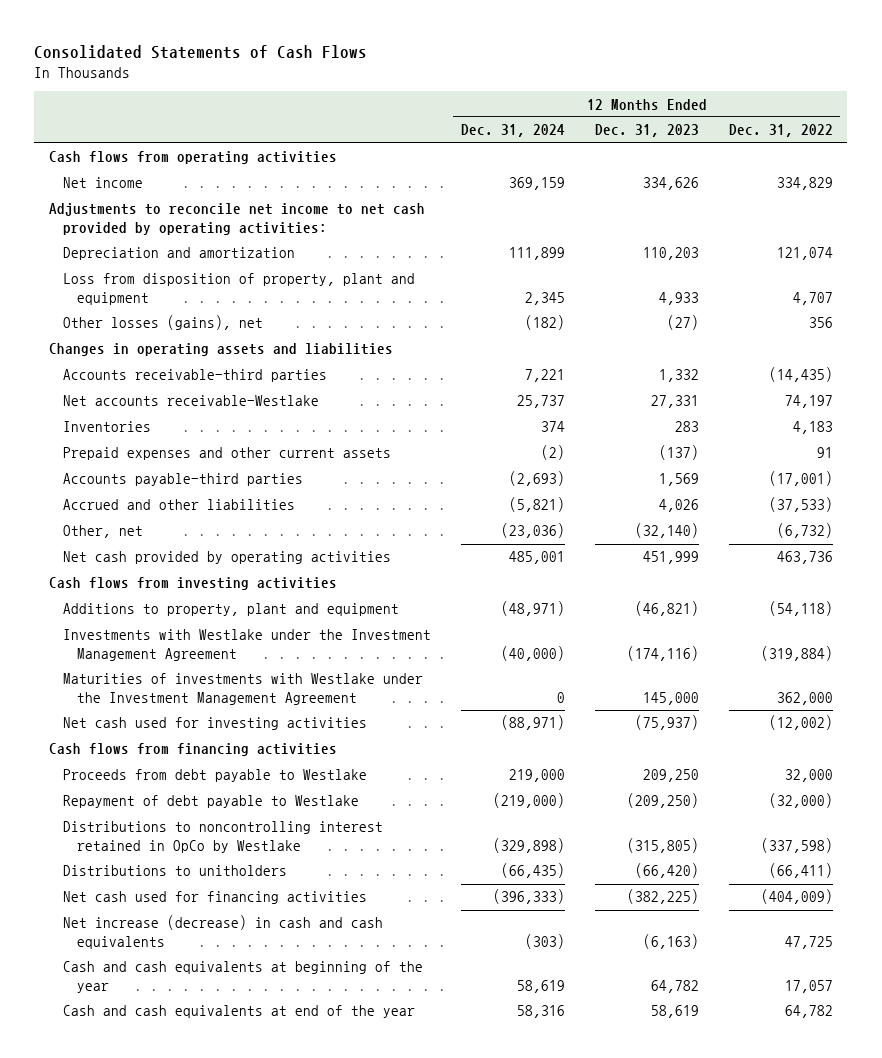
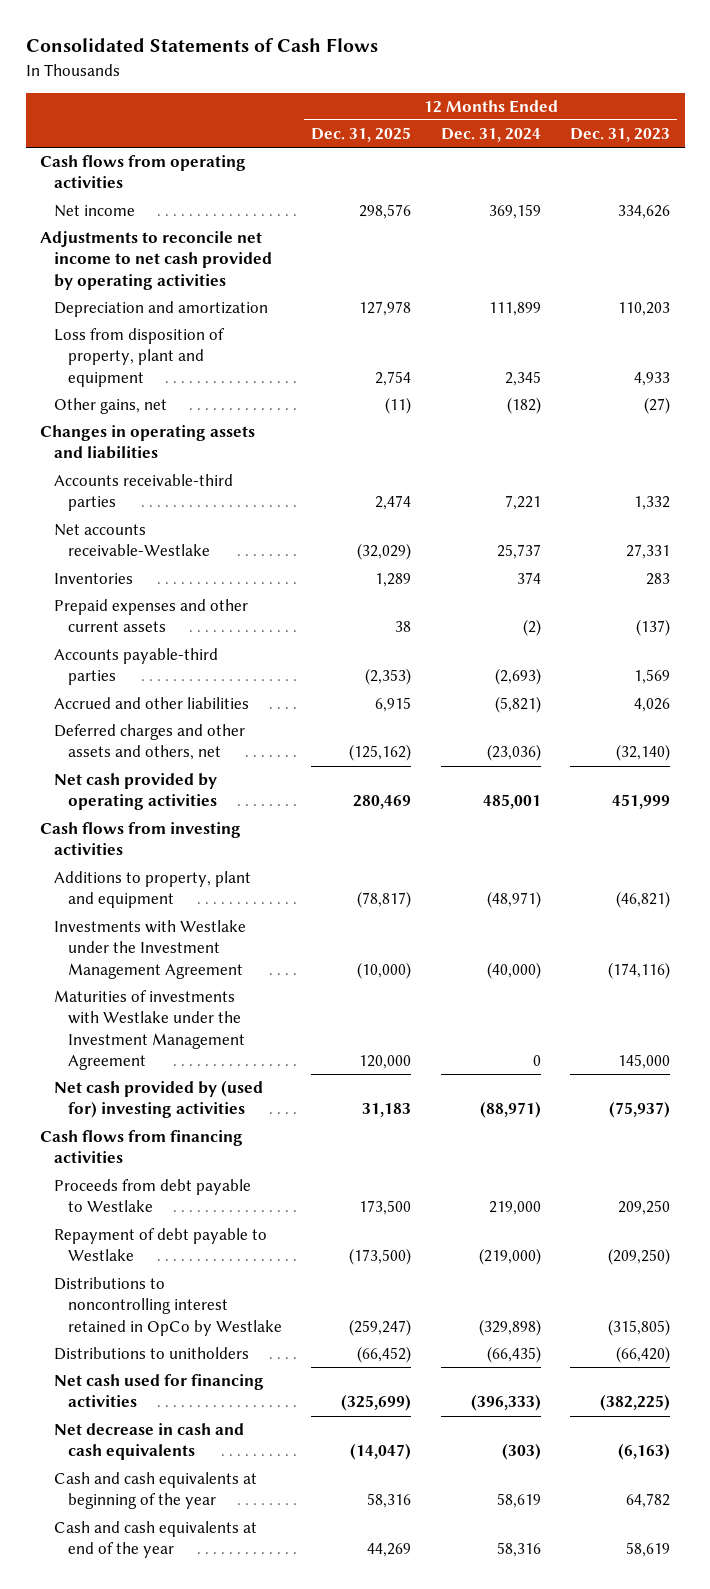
- | 12 Months Ended Dec. 31, 2024 | 12 Months Ended Dec. 31, 2023 | 12 Months Ended Dec. 31, 2022
+ | 12 Months Ended Dec. 31, 2025 | 12 Months Ended Dec. 31, 2024 | 12 Months Ended Dec. 31, 2023
- Adjustments to reconcile net income to net cash provided by operating activities:
+ Adjustments to reconcile net income to net cash provided by operating activities
- Other losses (gains), net | (182) | (27) | 356
+ Other gains, net | (11) | (182) | (27)
- Other, net | (23,036) | (32,140) | (6,732)
+ Deferred charges and other assets and others, net | (125,162) | (23,036) | (32,140)
- Net cash used for investing activities | (88,971) | (75,937) | (12,002)
+ Net cash provided by (used for) investing activities | 31,183 | (88,971) | (75,937)
- Net increase (decrease) in cash and cash equivalents | (303) | (6,163) | 47,725
+ Net decrease in cash and cash equivalents | (14,047) | (303) | (6,163)

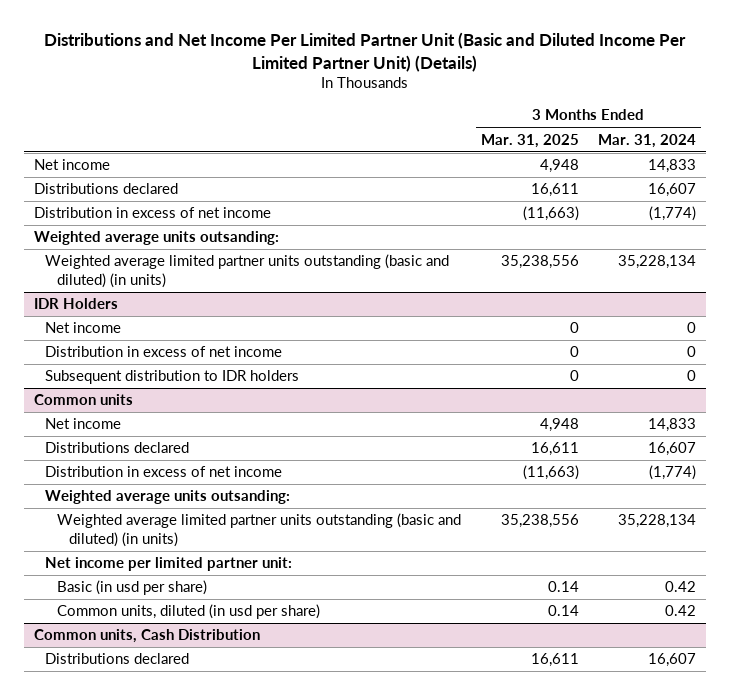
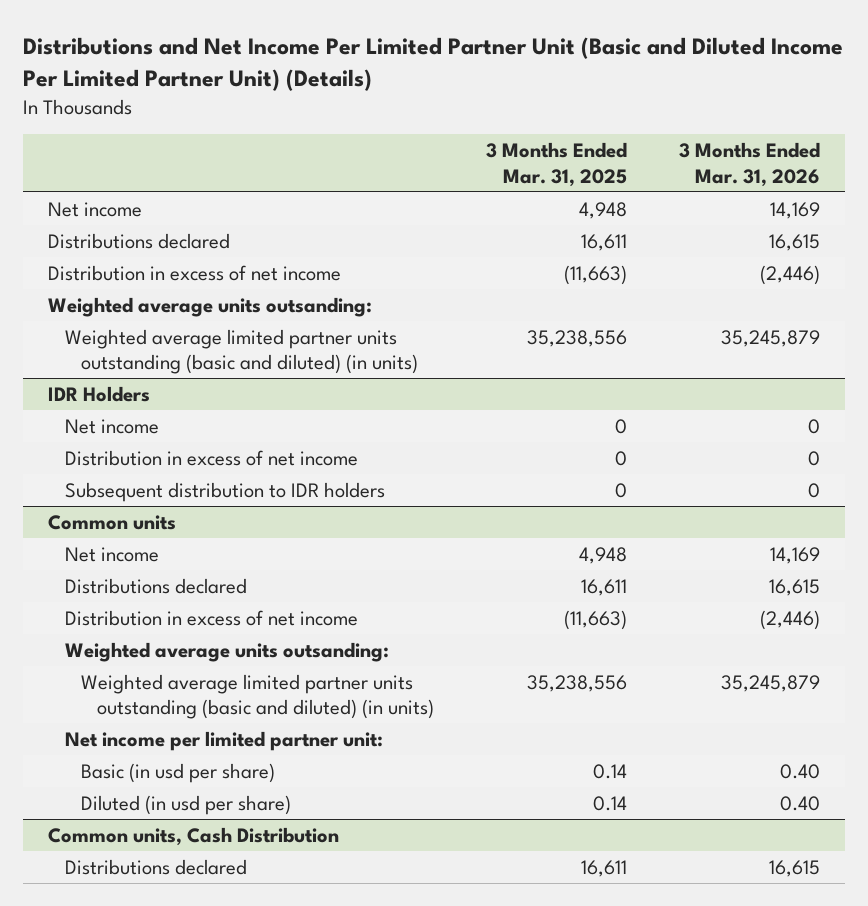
- | 3 Months Ended Mar. 31, 2025 | 3 Months Ended Mar. 31, 2024
+ | 3 Months Ended Mar. 31, 2025 | 3 Months Ended Mar. 31, 2026
@ Common units
- Common units, diluted (in usd per share) | 0.14 | 0.42
+ Diluted (in usd per share) | 0.14 | 0.40

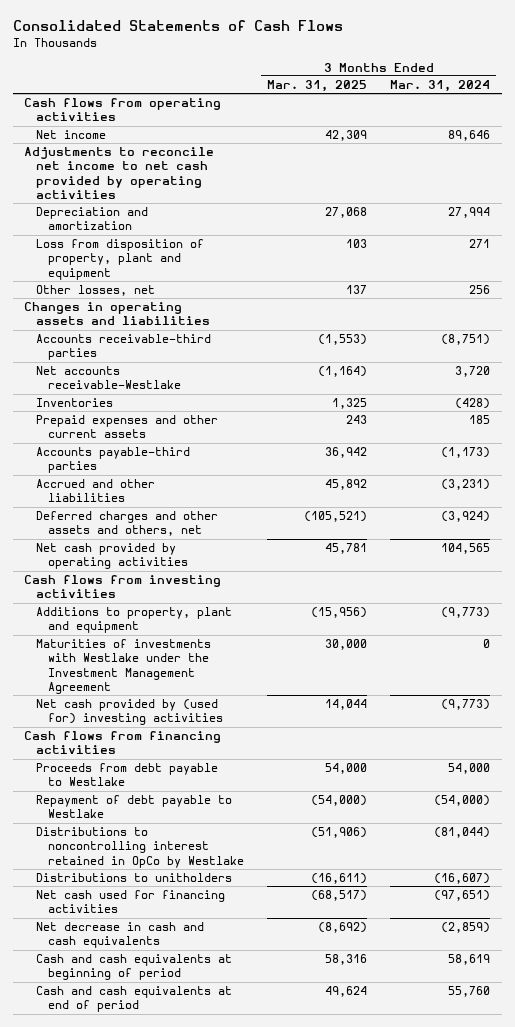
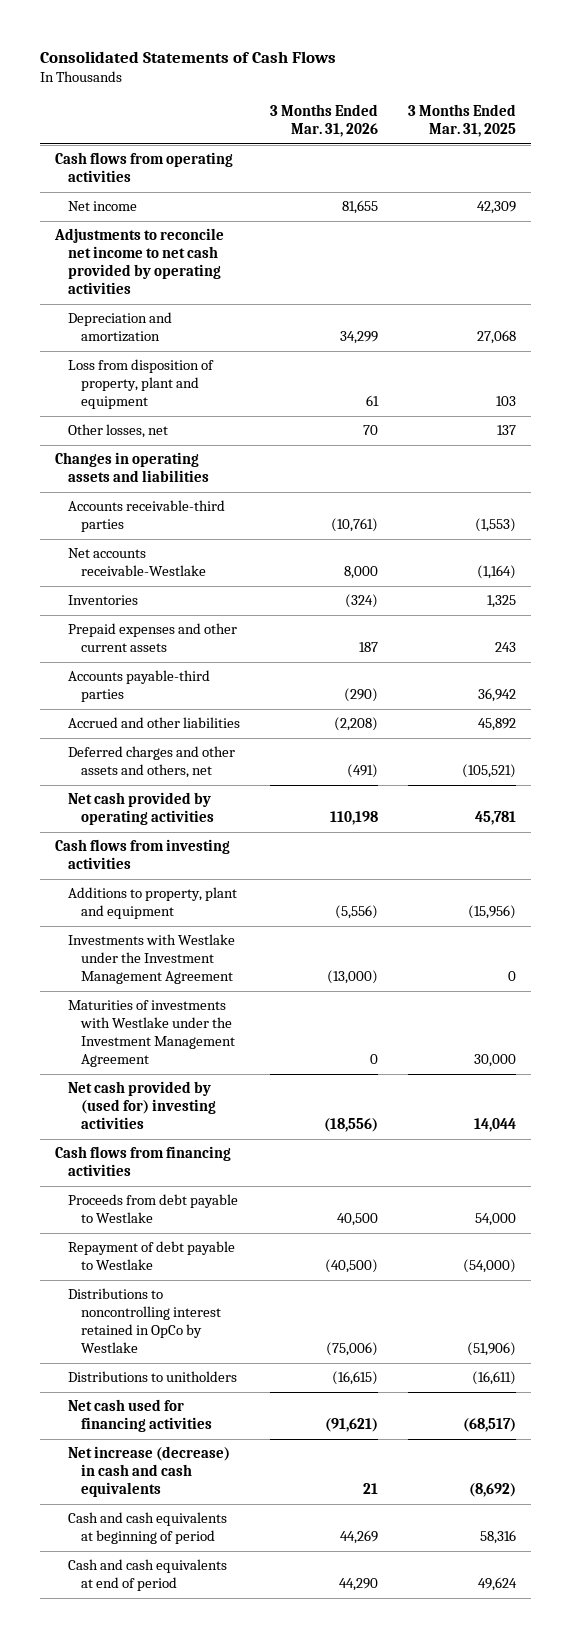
- | 3 Months Ended Mar. 31, 2025 | 3 Months Ended Mar. 31, 2024
+ | 3 Months Ended Mar. 31, 2026 | 3 Months Ended Mar. 31, 2025
+ Investments with Westlake under the Investment Management Agreement | (13,000) | 0
- Net decrease in cash and cash equivalents | (8,692) | (2,859)
+ Net increase (decrease) in cash and cash equivalents | 21 | (8,692)

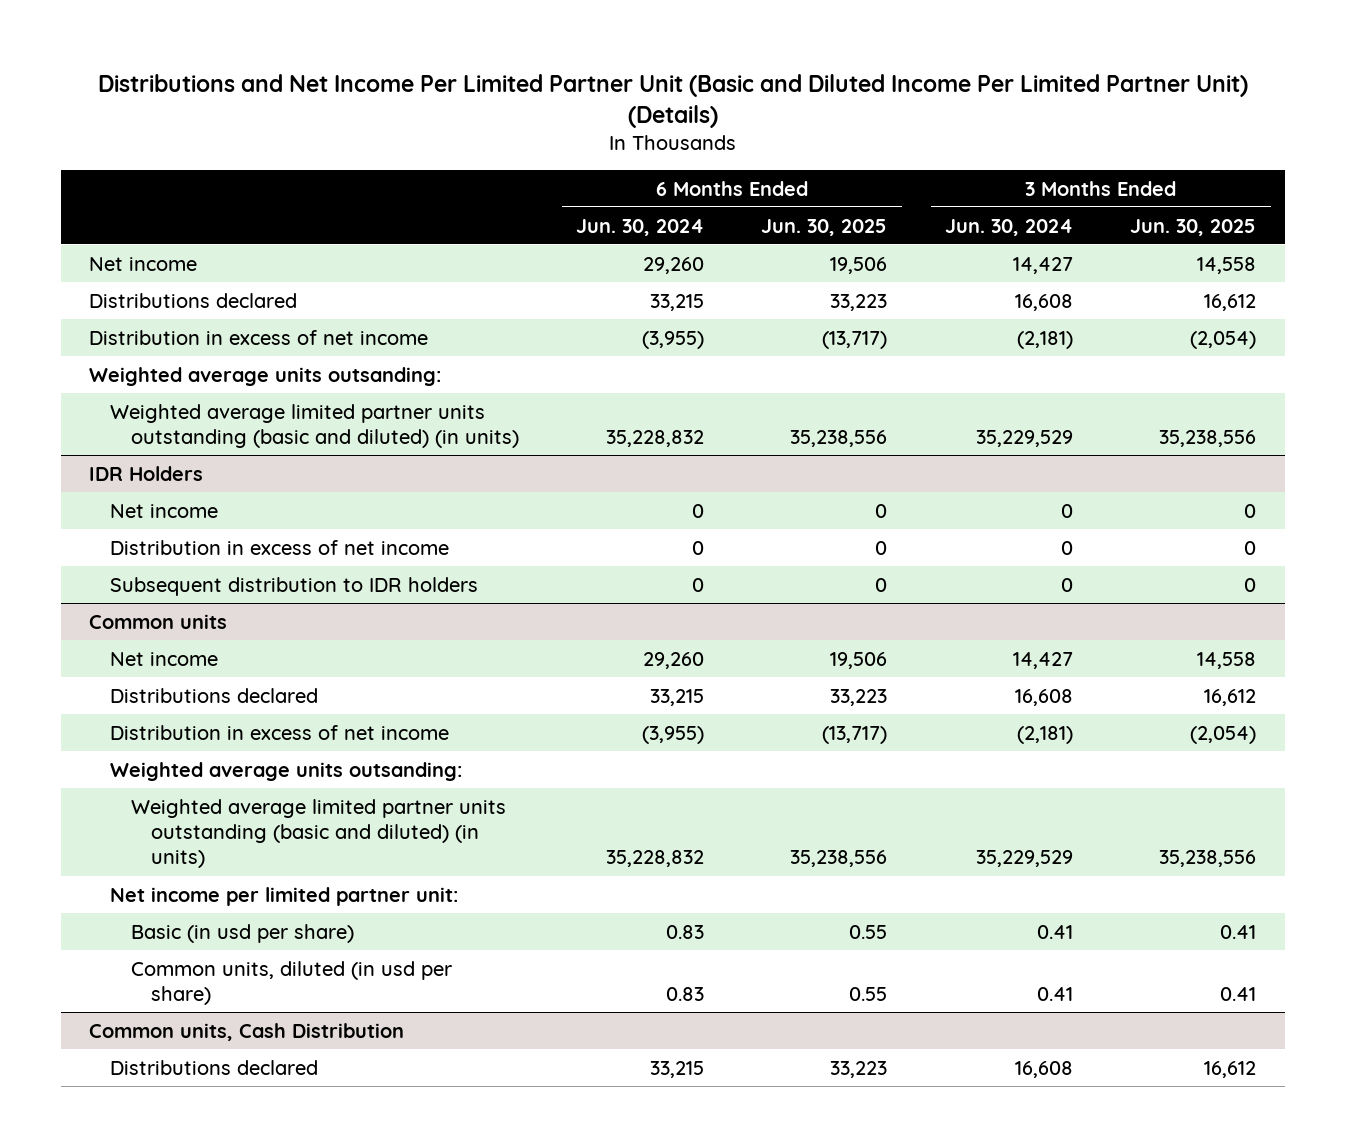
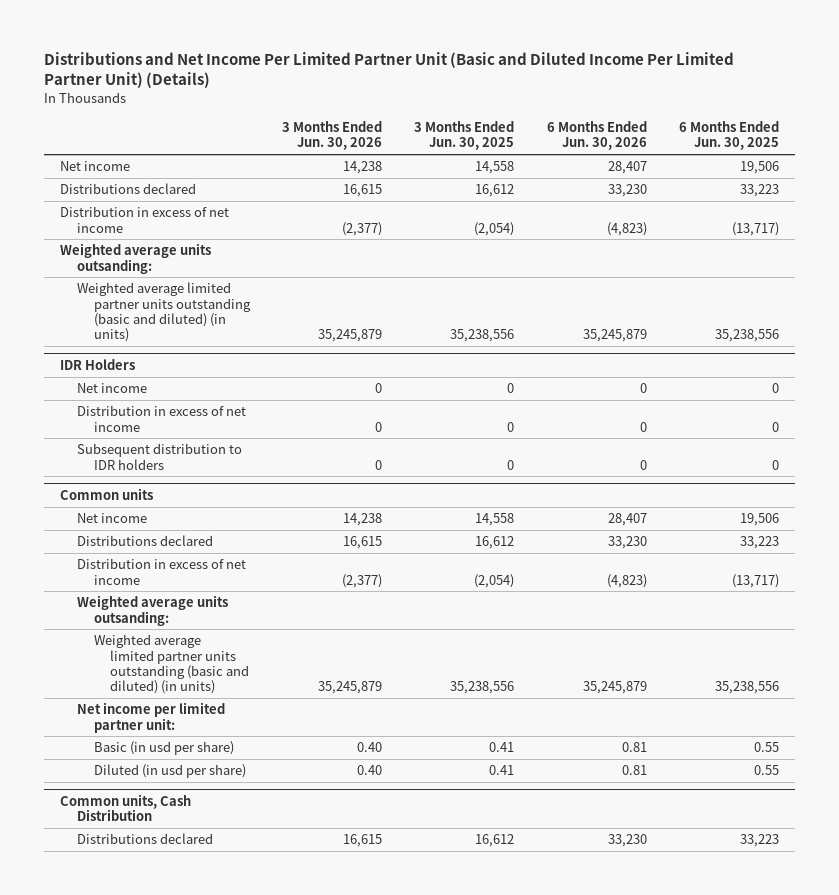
- | 6 Months Ended Jun. 30, 2024 | 6 Months Ended Jun. 30, 2025 | 3 Months Ended Jun. 30, 2024 | 3 Months Ended Jun. 30, 2025
+ | 3 Months Ended Jun. 30, 2026 | 3 Months Ended Jun. 30, 2025 | 6 Months Ended Jun. 30, 2026 | 6 Months Ended Jun. 30, 2025
@ Common units
- Common units, diluted (in usd per share) | 0.83 | 0.55 | 0.41 | 0.41
+ Diluted (in usd per share) | 0.40 | 0.41 | 0.81 | 0.55

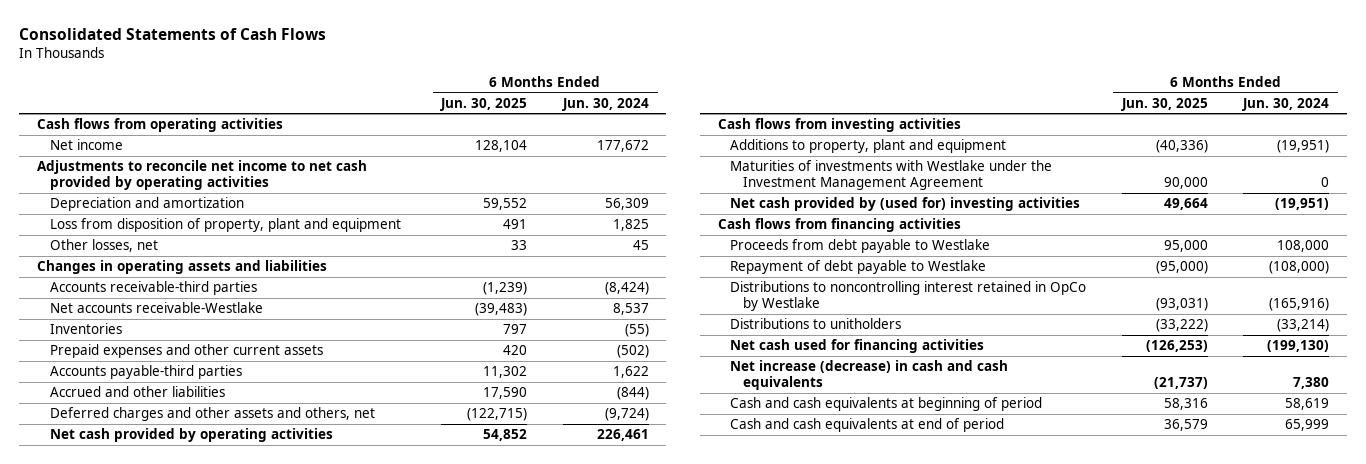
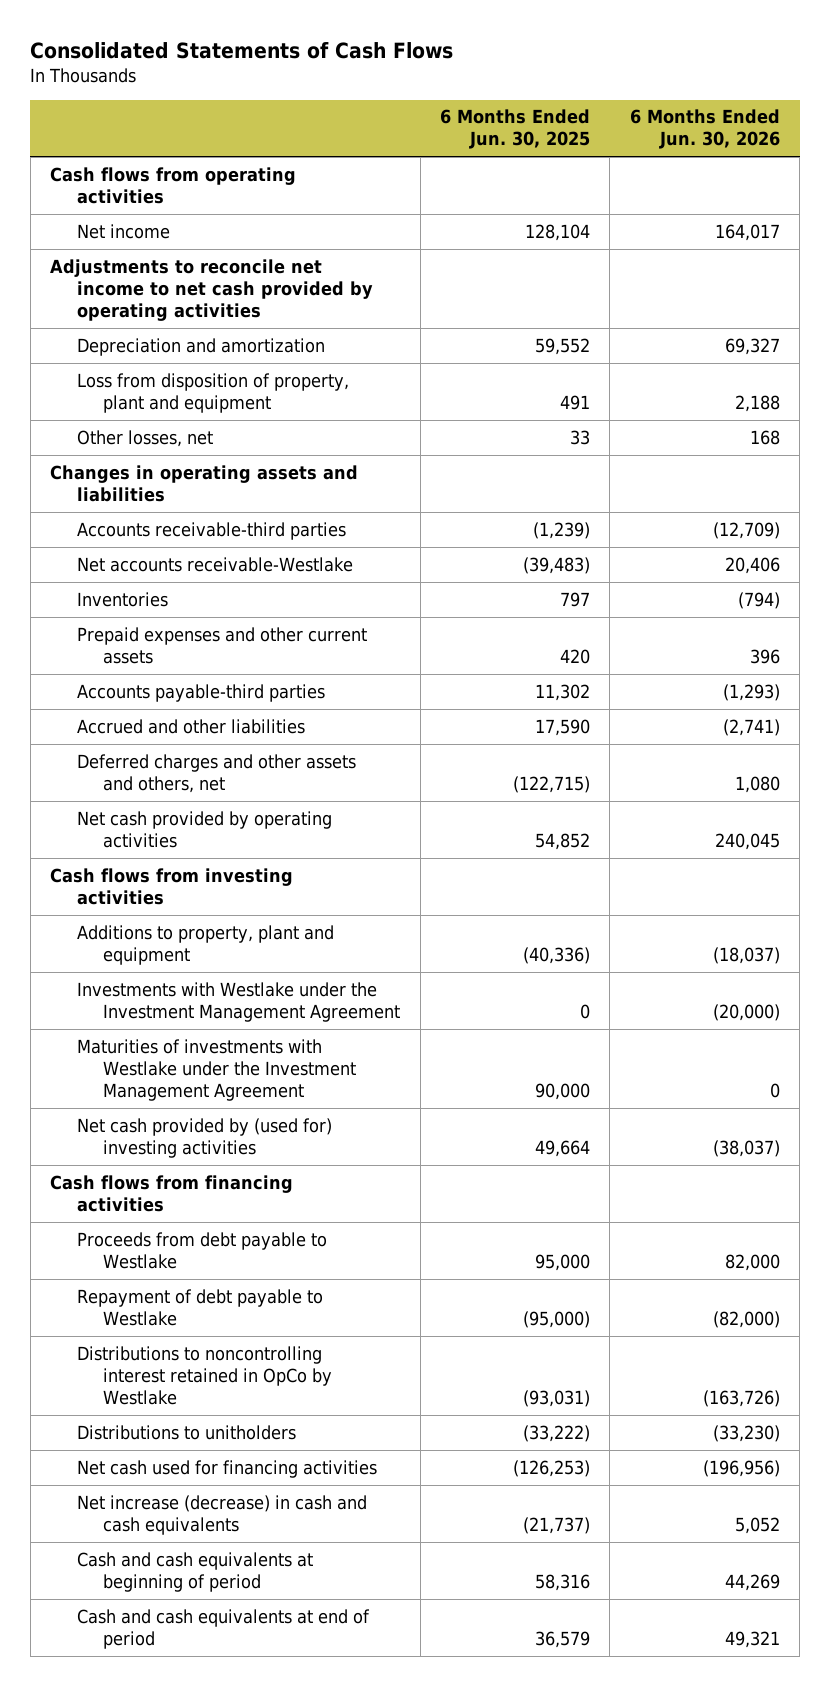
- | 6 Months Ended Jun. 30, 2025 | 6 Months Ended Jun. 30, 2024
+ | 6 Months Ended Jun. 30, 2025 | 6 Months Ended Jun. 30, 2026
+ Investments with Westlake under the Investment Management Agreement | 0 | (20,000)

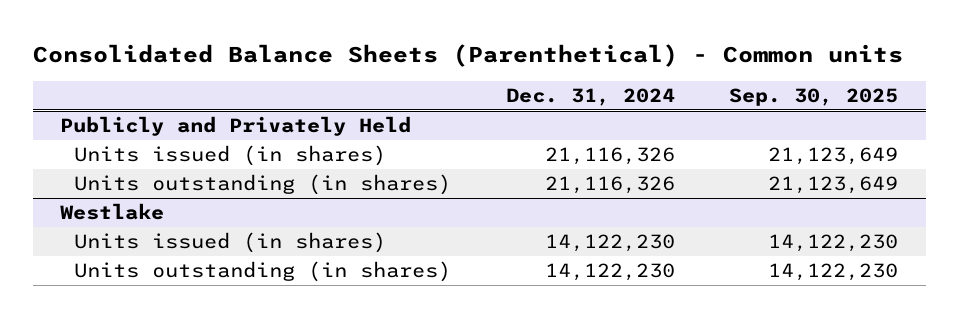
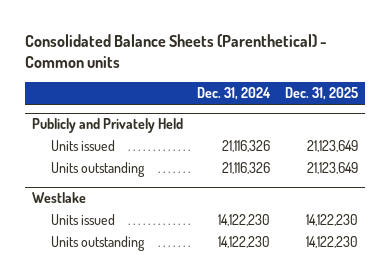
- | Dec. 31, 2024 | Sep. 30, 2025
+ | Dec. 31, 2024 | Dec. 31, 2025
@ Publicly and Privately Held
- Units issued (in shares) | 21,116,326 | 21,123,649
- Units outstanding (in shares) | 21,116,326 | 21,123,649
+ Units issued | 21,116,326 | 21,123,649
+ Units outstanding | 21,116,326 | 21,123,649
@ Westlake
- Units issued (in shares) | 14,122,230 | 14,122,230
- Units outstanding (in shares) | 14,122,230 | 14,122,230
+ Units issued | 14,122,230 | 14,122,230
+ Units outstanding | 14,122,230 | 14,122,230

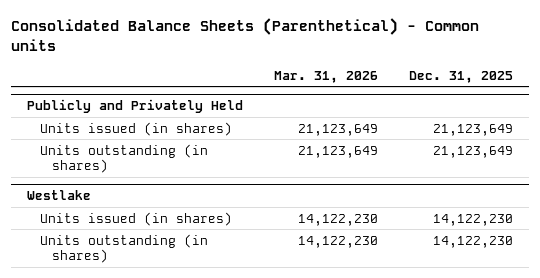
- | Dec. 31, 2024 | Dec. 31, 2025
+ | Mar. 31, 2026 | Dec. 31, 2025
@ Publicly and Privately Held
- Units issued | 21,116,326 | 21,123,649
- Units outstanding | 21,116,326 | 21,123,649
+ Units issued (in shares) | 21,123,649 | 21,123,649
+ Units outstanding (in shares) | 21,123,649 | 21,123,649
@ Westlake
- Units issued | 14,122,230 | 14,122,230
- Units outstanding | 14,122,230 | 14,122,230
+ Units issued (in shares) | 14,122,230 | 14,122,230
+ Units outstanding (in shares) | 14,122,230 | 14,122,230

